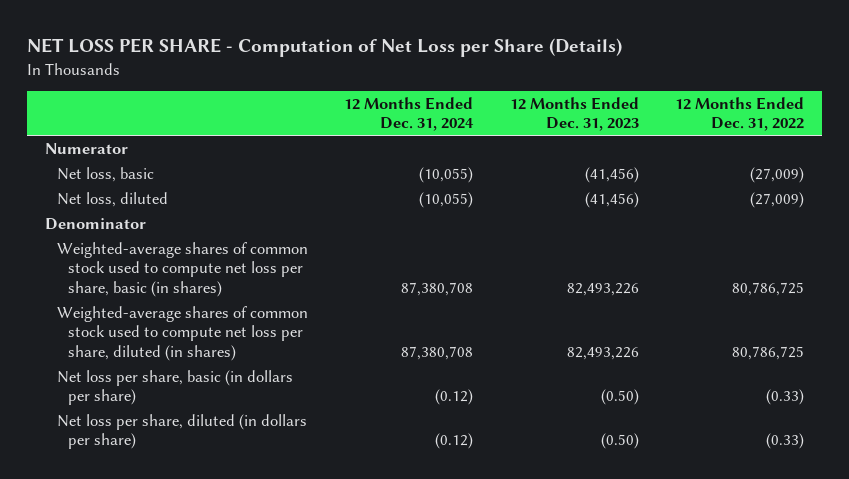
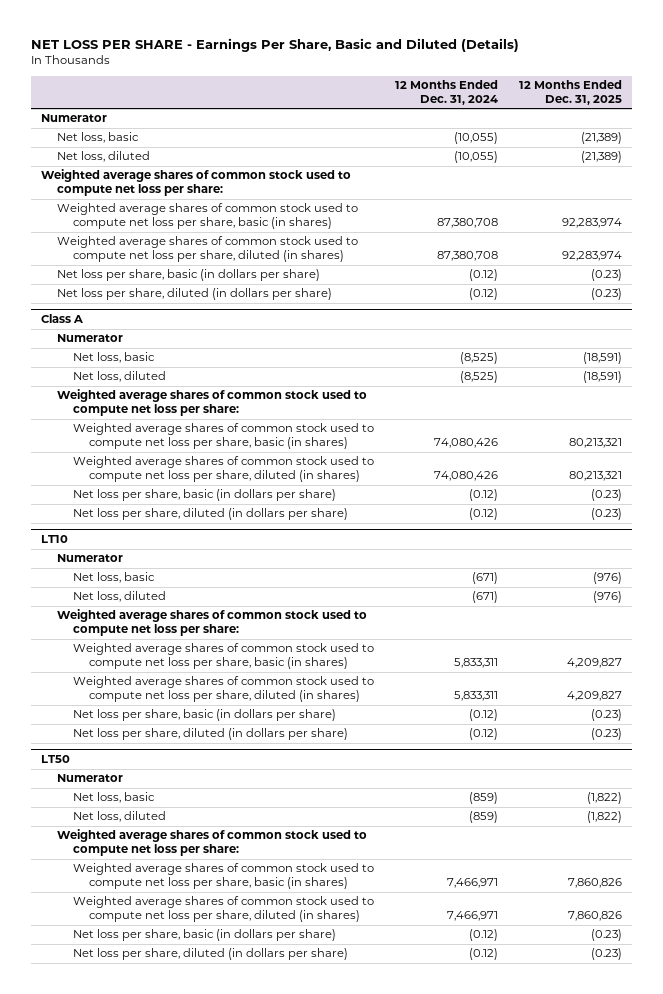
- NET LOSS PER SHARE - Computation of Net Loss per Share (Details)
+ NET LOSS PER SHARE - Earnings Per Share, Basic and Diluted (Details)
- | 12 Months Ended Dec. 31, 2024 | 12 Months Ended Dec. 31, 2023 | 12 Months Ended Dec. 31, 2022
+ | 12 Months Ended Dec. 31, 2024 | 12 Months Ended Dec. 31, 2025
- Denominator
- Weighted-average shares of common stock used to compute net loss per share, basic (in shares) | 87,380,708 | 82,493,226 | 80,786,725
- Weighted-average shares of common stock used to compute net loss per share, diluted (in shares) | 87,380,708 | 82,493,226 | 80,786,725
+ Weighted average shares of common stock used to compute net loss per share:
+ Weighted average shares of common stock used to compute net loss per share, basic (in shares) | 87,380,708 | 92,283,974
+ Weighted average shares of common stock used to compute net loss per share, diluted (in shares) | 87,380,708 | 92,283,974
+ Class A
+ Numerator
+ Net loss, basic | (8,525) | (18,591)
+ Net loss, diluted | (8,525) | (18,591)
+ Weighted average shares of common stock used to compute net loss per share:
+ Weighted average shares of common stock used to compute net loss per share, basic (in shares) | 74,080,426 | 80,213,321
+ Weighted average shares of common stock used to compute net loss per share, diluted (in shares) | 74,080,426 | 80,213,321
+ Net loss per share, basic (in dollars per share) | (0.12) | (0.23)
+ Net loss per share, diluted (in dollars per share) | (0.12) | (0.23)
+ LT10
+ Numerator
+ Net loss, basic | (671) | (976)
+ Net loss, diluted | (671) | (976)
+ Weighted average shares of common stock used to compute net loss per share:
+ Weighted average shares of common stock used to compute net loss per share, basic (in shares) | 5,833,311 | 4,209,827
+ Weighted average shares of common stock used to compute net loss per share, diluted (in shares) | 5,833,311 | 4,209,827
+ Net loss per share, basic (in dollars per share) | (0.12) | (0.23)
+ Net loss per share, diluted (in dollars per share) | (0.12) | (0.23)
+ LT50
+ Numerator
+ Net loss, basic | (859) | (1,822)
+ Net loss, diluted | (859) | (1,822)
+ Weighted average shares of common stock used to compute net loss per share:
+ Weighted average shares of common stock used to compute net loss per share, basic (in shares) | 7,466,971 | 7,860,826
+ Weighted average shares of common stock used to compute net loss per share, diluted (in shares) | 7,466,971 | 7,860,826
+ Net loss per share, basic (in dollars per share) | (0.12) | (0.23)
+ Net loss per share, diluted (in dollars per share) | (0.12) | (0.23)

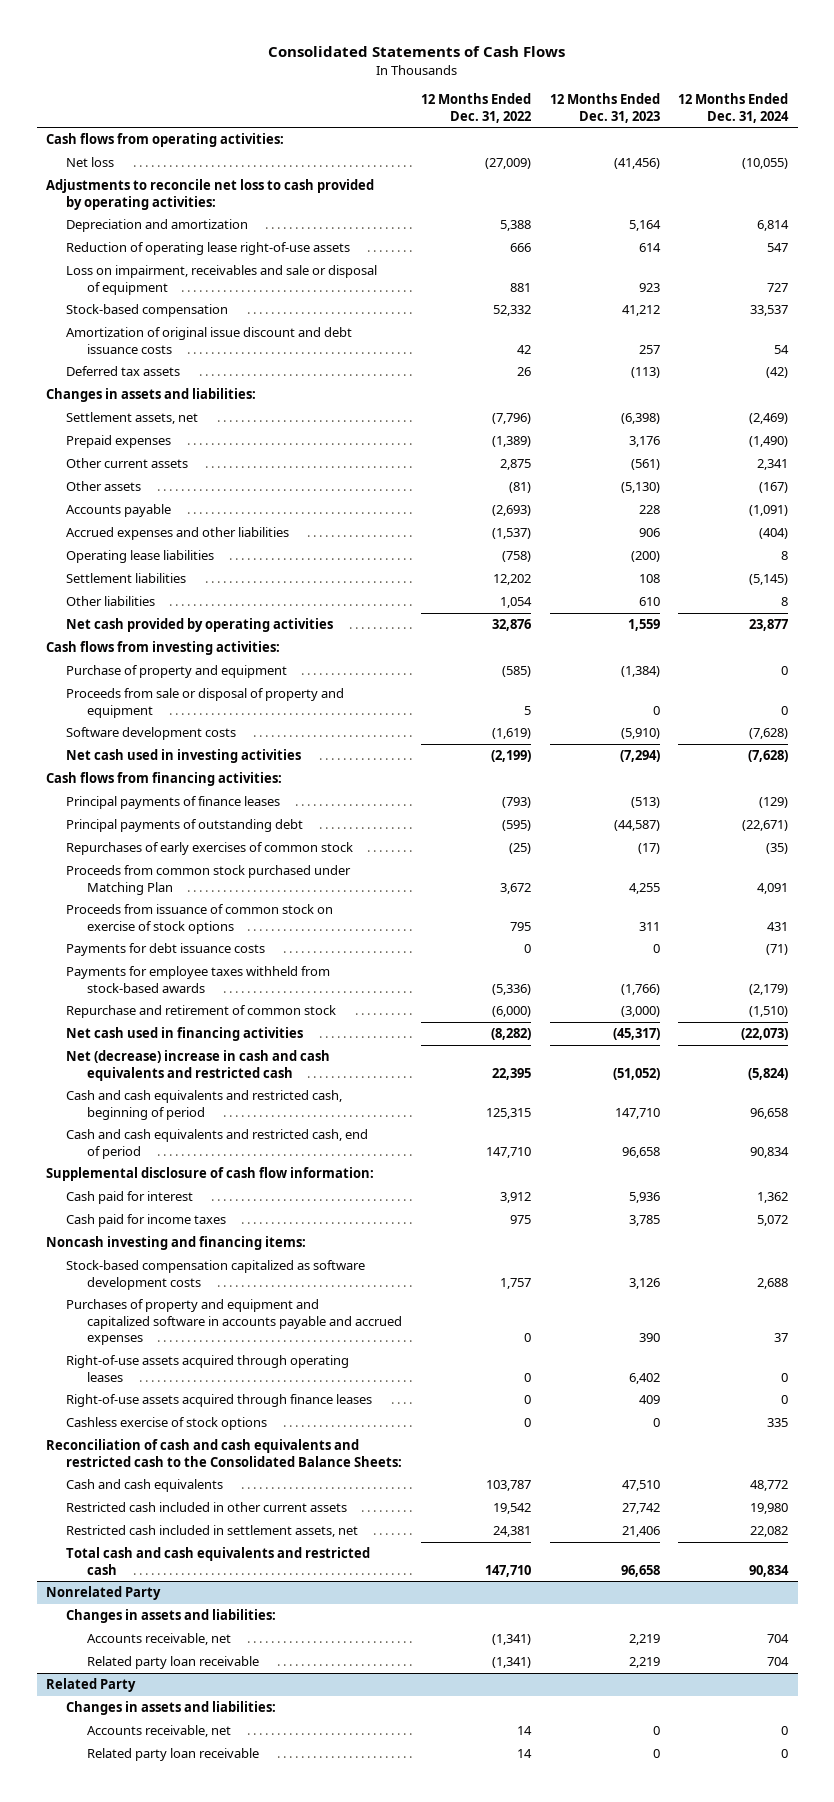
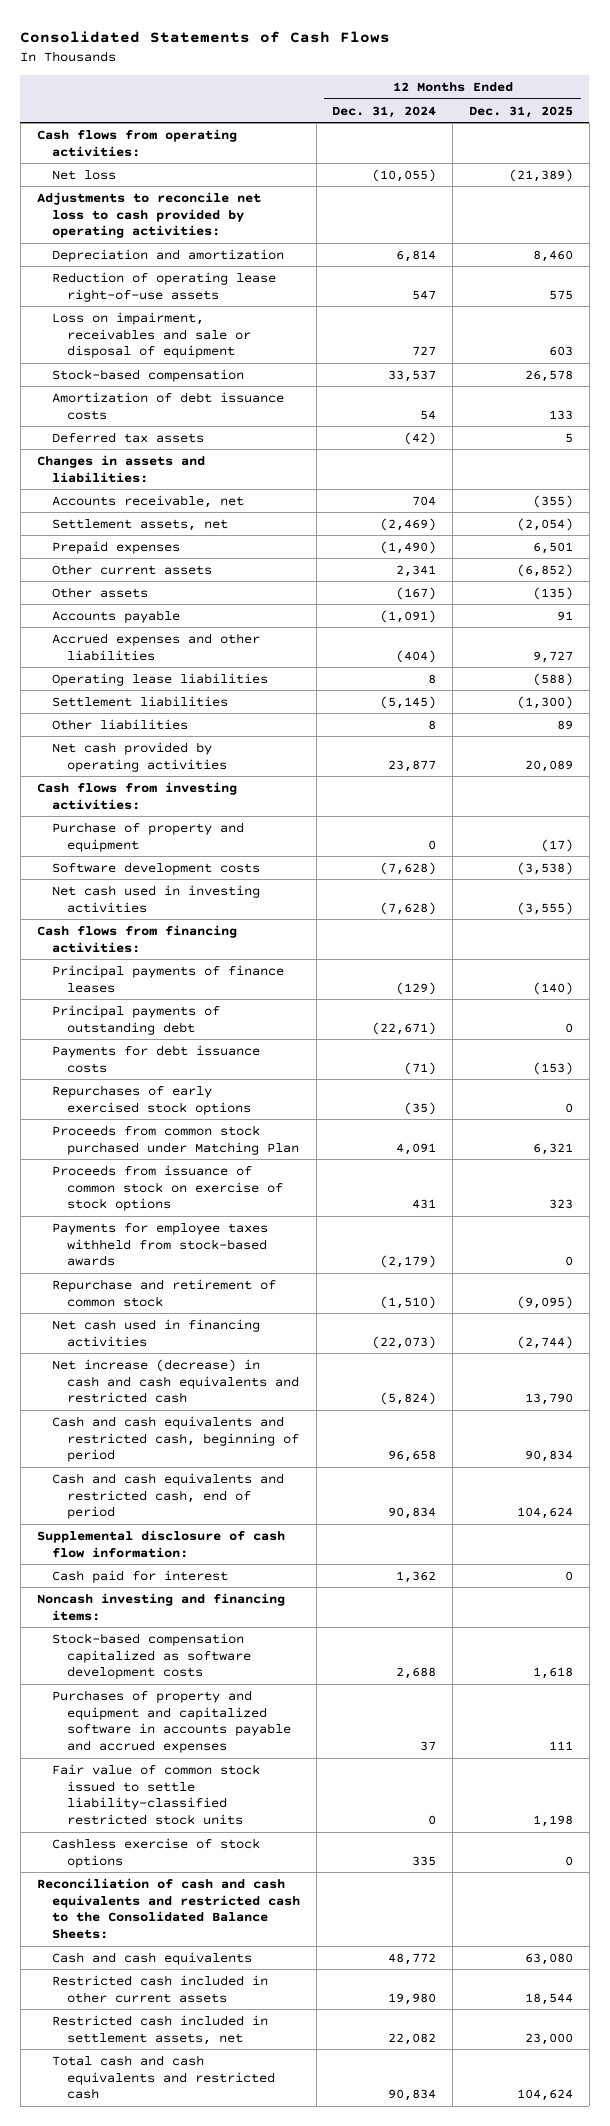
- | 12 Months Ended Dec. 31, 2022 | 12 Months Ended Dec. 31, 2023 | 12 Months Ended Dec. 31, 2024
+ | 12 Months Ended Dec. 31, 2024 | 12 Months Ended Dec. 31, 2025
- Amortization of original issue discount and debt issuance costs | 42 | 257 | 54
+ Amortization of debt issuance costs | 54 | 133
+ Accounts receivable, net | 704 | (355)
- Proceeds from sale or disposal of property and equipment | 5 | 0 | 0
- Repurchases of early exercises of common stock | (25) | (17) | (35)
moved up: Payments for debt issuance costs | (71) | (153)
+ Repurchases of early exercised stock options | (35) | 0
- Net (decrease) increase in cash and cash equivalents and restricted cash | 22,395 | (51,052) | (5,824)
+ Net increase (decrease) in cash and cash equivalents and restricted cash | (5,824) | 13,790
- Cash paid for income taxes | 975 | 3,785 | 5,072
- Right-of-use assets acquired through operating leases | 0 | 6,402 | 0
- Right-of-use assets acquired through finance leases | 0 | 409 | 0
+ Fair value of common stock issued to settle liability-classified restricted stock units | 0 | 1,198
- Nonrelated Party
- Changes in assets and liabilities:
- Accounts receivable, net | (1,341) | 2,219 | 704
- Related party loan receivable | (1,341) | 2,219 | 704
- Related Party
- Changes in assets and liabilities:
- Accounts receivable, net | 14 | 0 | 0
- Related party loan receivable | 14 | 0 | 0

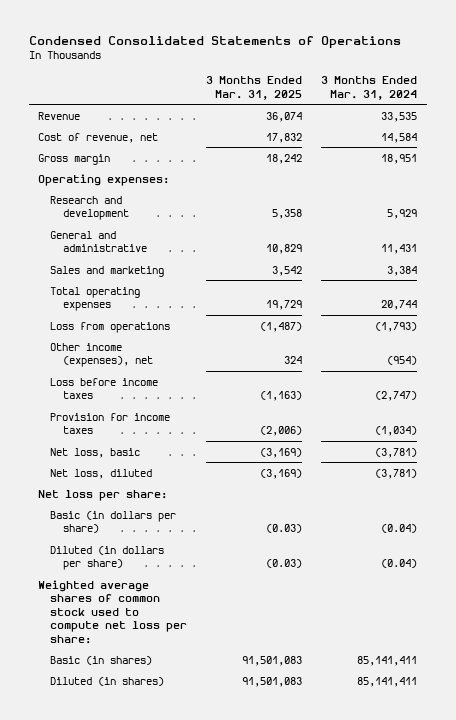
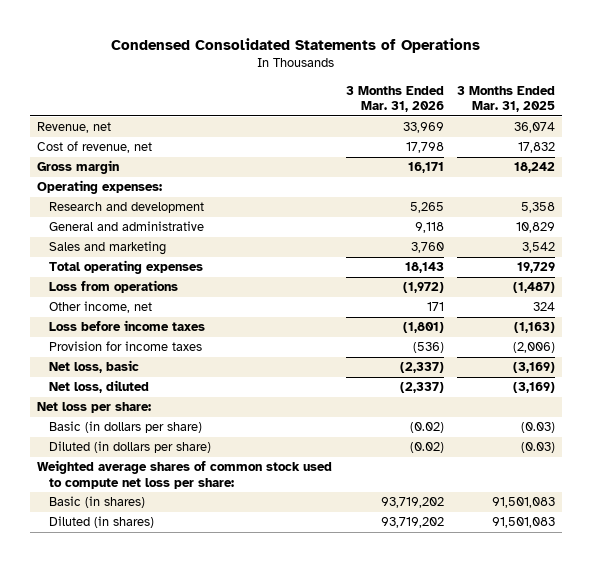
- | 3 Months Ended Mar. 31, 2025 | 3 Months Ended Mar. 31, 2024
+ | 3 Months Ended Mar. 31, 2026 | 3 Months Ended Mar. 31, 2025
- Revenue | 36,074 | 33,535
+ Revenue, net | 33,969 | 36,074
- Other income (expenses), net | 324 | (954)
+ Other income, net | 171 | 324

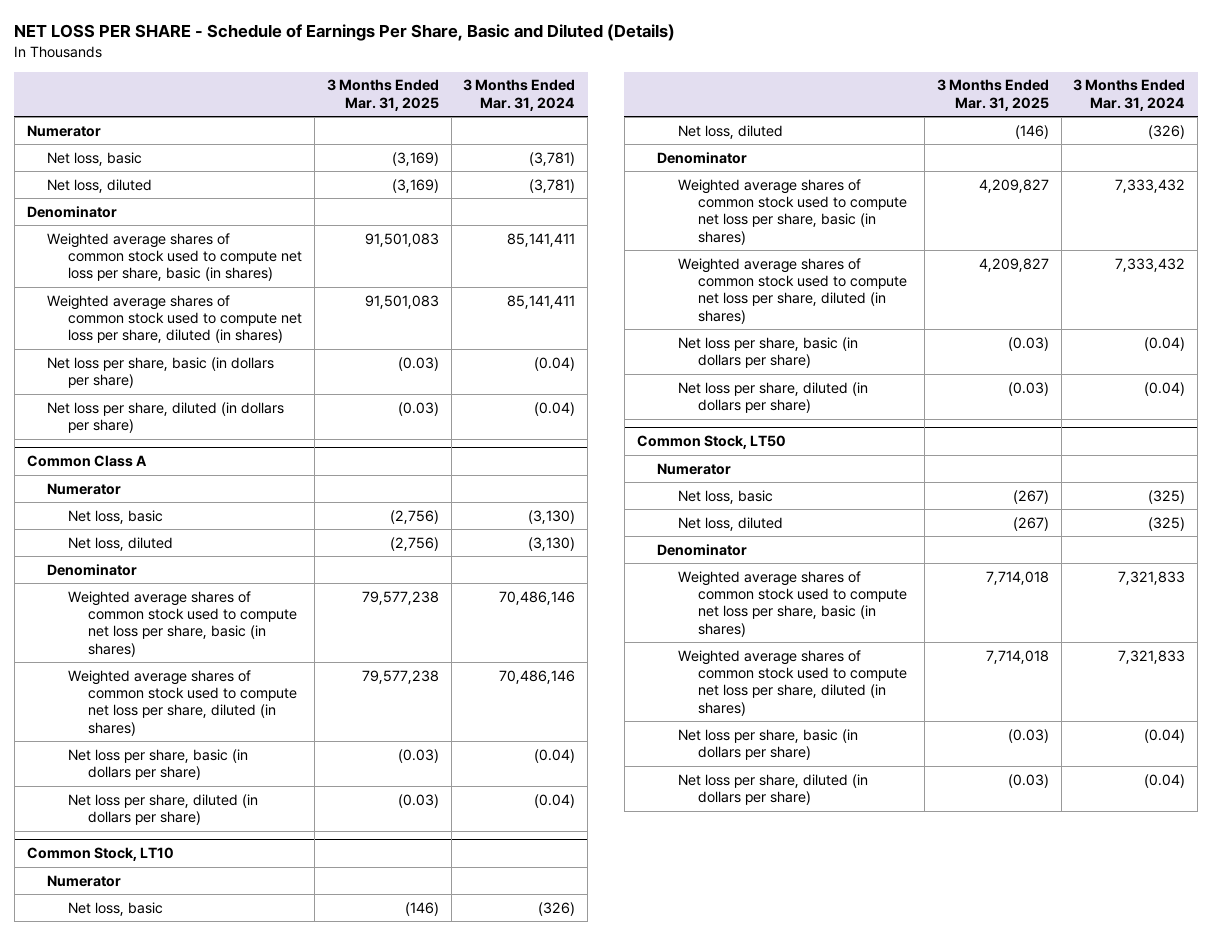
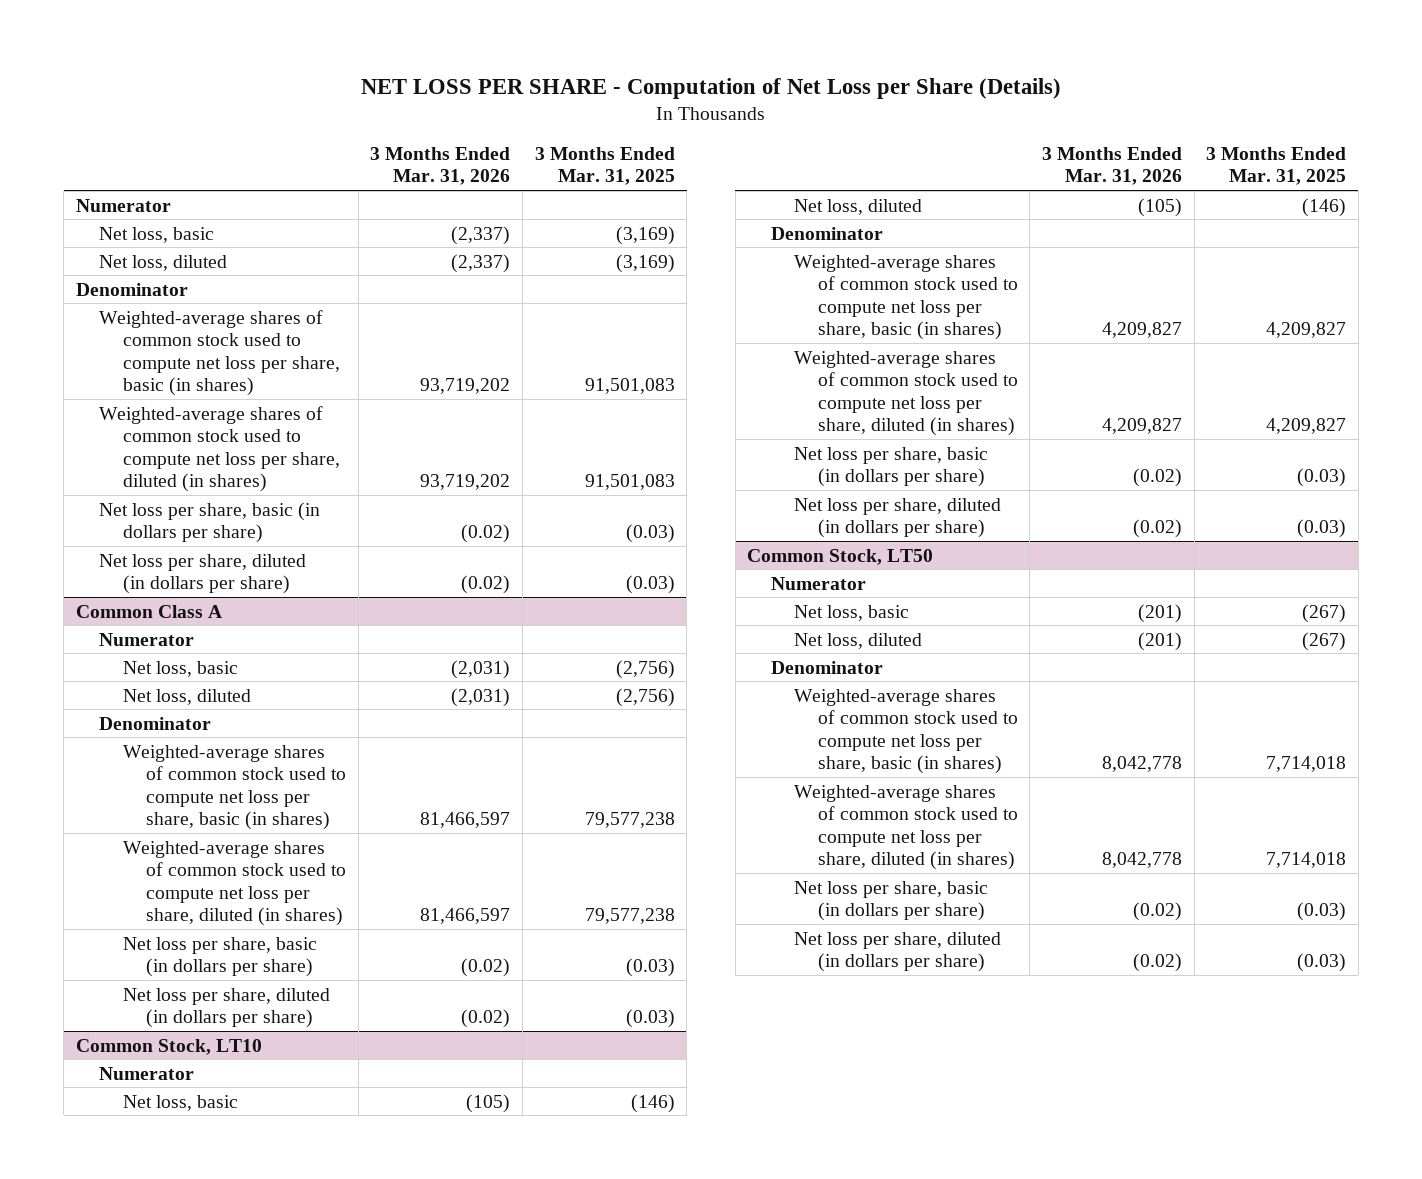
- NET LOSS PER SHARE - Schedule of Earnings Per Share, Basic and Diluted (Details)
+ NET LOSS PER SHARE - Computation of Net Loss per Share (Details)
- | 3 Months Ended Mar. 31, 2025 | 3 Months Ended Mar. 31, 2024
+ | 3 Months Ended Mar. 31, 2026 | 3 Months Ended Mar. 31, 2025
- Weighted average shares of common stock used to compute net loss per share, basic (in shares) | 91,501,083 | 85,141,411
- Weighted average shares of common stock used to compute net loss per share, diluted (in shares) | 91,501,083 | 85,141,411
+ Weighted-average shares of common stock used to compute net loss per share, basic (in shares) | 93,719,202 | 91,501,083
+ Weighted-average shares of common stock used to compute net loss per share, diluted (in shares) | 93,719,202 | 91,501,083
@ Common Class A
- Weighted average shares of common stock used to compute net loss per share, basic (in shares) | 79,577,238 | 70,486,146
- Weighted average shares of common stock used to compute net loss per share, diluted (in shares) | 79,577,238 | 70,486,146
+ Weighted-average shares of common stock used to compute net loss per share, basic (in shares) | 81,466,597 | 79,577,238
+ Weighted-average shares of common stock used to compute net loss per share, diluted (in shares) | 81,466,597 | 79,577,238
@ Common Stock, LT10
- Weighted average shares of common stock used to compute net loss per share, basic (in shares) | 4,209,827 | 7,333,432
- Weighted average shares of common stock used to compute net loss per share, diluted (in shares) | 4,209,827 | 7,333,432
+ Weighted-average shares of common stock used to compute net loss per share, basic (in shares) | 4,209,827 | 4,209,827
+ Weighted-average shares of common stock used to compute net loss per share, diluted (in shares) | 4,209,827 | 4,209,827
@ Common Stock, LT50
- Weighted average shares of common stock used to compute net loss per share, basic (in shares) | 7,714,018 | 7,321,833
- Weighted average shares of common stock used to compute net loss per share, diluted (in shares) | 7,714,018 | 7,321,833
+ Weighted-average shares of common stock used to compute net loss per share, basic (in shares) | 8,042,778 | 7,714,018
+ Weighted-average shares of common stock used to compute net loss per share, diluted (in shares) | 8,042,778 | 7,714,018

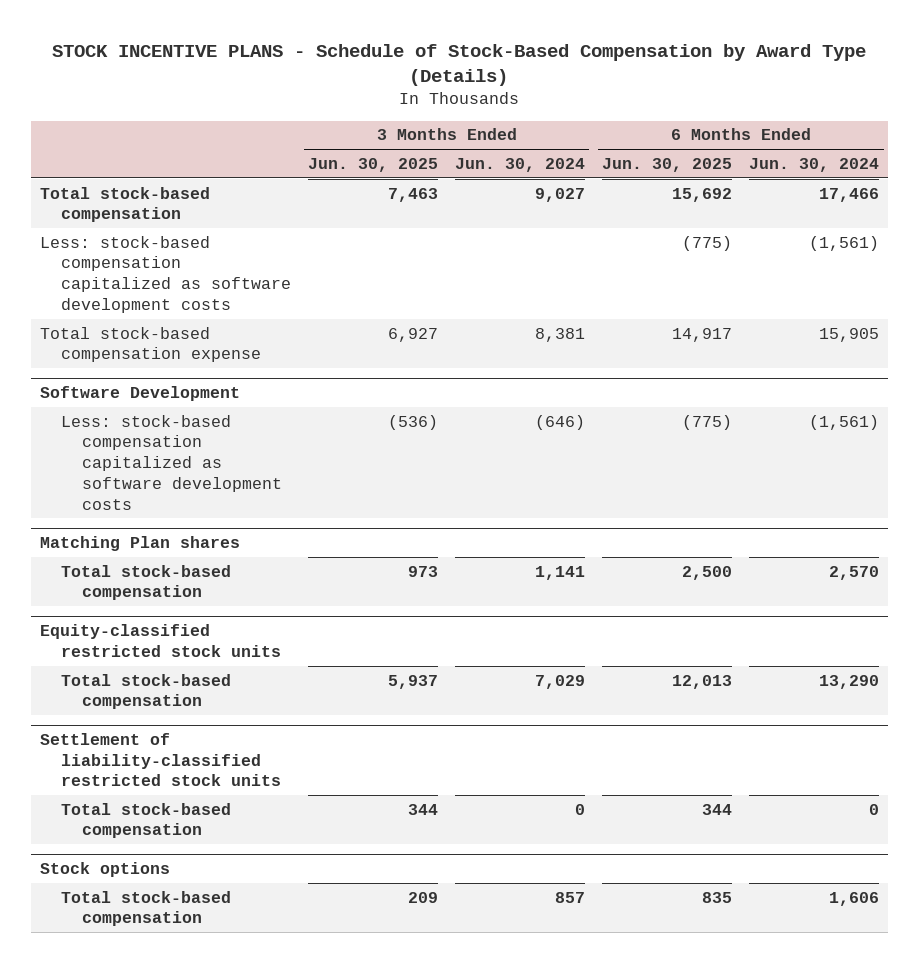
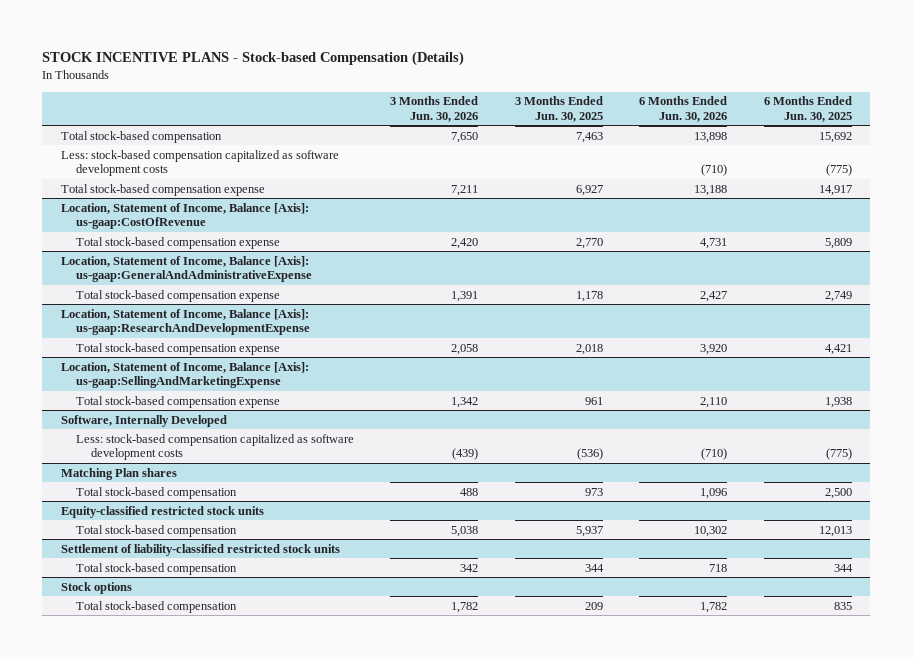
- STOCK INCENTIVE PLANS - Schedule of Stock-Based Compensation by Award Type (Details)
+ STOCK INCENTIVE PLANS - Stock-based Compensation (Details)
- | 3 Months Ended Jun. 30, 2025 | 3 Months Ended Jun. 30, 2024 | 6 Months Ended Jun. 30, 2025 | 6 Months Ended Jun. 30, 2024
+ | 3 Months Ended Jun. 30, 2026 | 3 Months Ended Jun. 30, 2025 | 6 Months Ended Jun. 30, 2026 | 6 Months Ended Jun. 30, 2025
- Software Development
+ Location, Statement of Income, Balance [Axis]: us-gaap:CostOfRevenue
+ Total stock-based compensation expense | 2,420 | 2,770 | 4,731 | 5,809
+ Location, Statement of Income, Balance [Axis]: us-gaap:GeneralAndAdministrativeExpense
+ Total stock-based compensation expense | 1,391 | 1,178 | 2,427 | 2,749
+ Location, Statement of Income, Balance [Axis]: us-gaap:ResearchAndDevelopmentExpense
+ Total stock-based compensation expense | 2,058 | 2,018 | 3,920 | 4,421
+ Location, Statement of Income, Balance [Axis]: us-gaap:SellingAndMarketingExpense
+ Total stock-based compensation expense | 1,342 | 961 | 2,110 | 1,938
+ Software, Internally Developed

